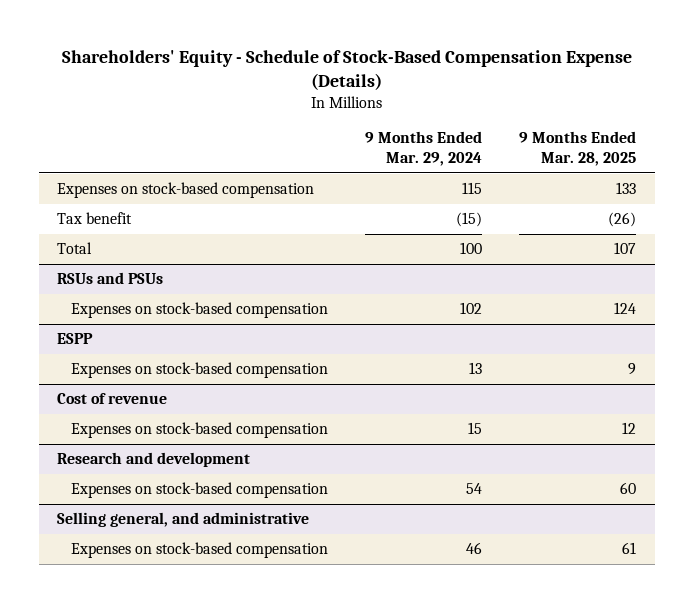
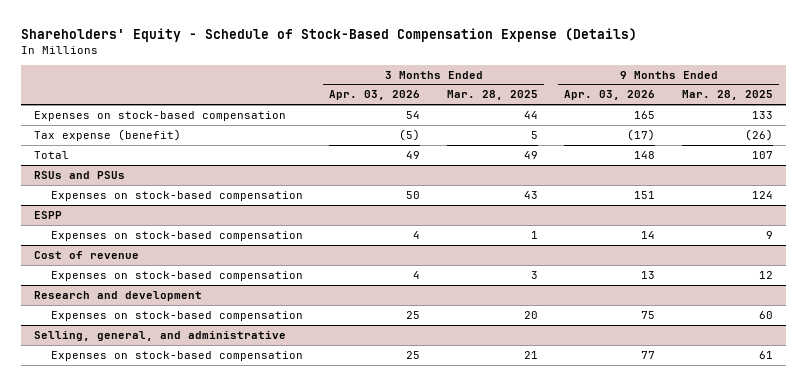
- | 9 Months Ended Mar. 29, 2024 | 9 Months Ended Mar. 28, 2025
+ | 3 Months Ended Apr. 03, 2026 | 3 Months Ended Mar. 28, 2025 | 9 Months Ended Apr. 03, 2026 | 9 Months Ended Mar. 28, 2025
- Tax benefit | (15) | (26)
+ Tax expense (benefit) | (5) | 5 | (17) | (26)
- Selling general, and administrative
+ Selling, general, and administrative

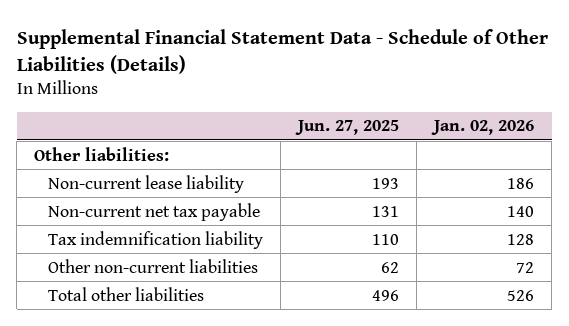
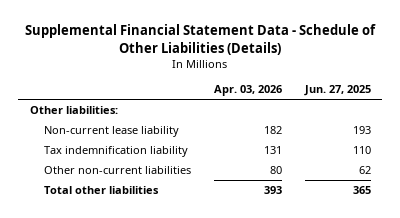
- | Jun. 27, 2025 | Jan. 02, 2026
+ | Apr. 03, 2026 | Jun. 27, 2025
- Non-current net tax payable | 131 | 140
- Total other liabilities | 496 | 526
+ Total other liabilities | 393 | 365

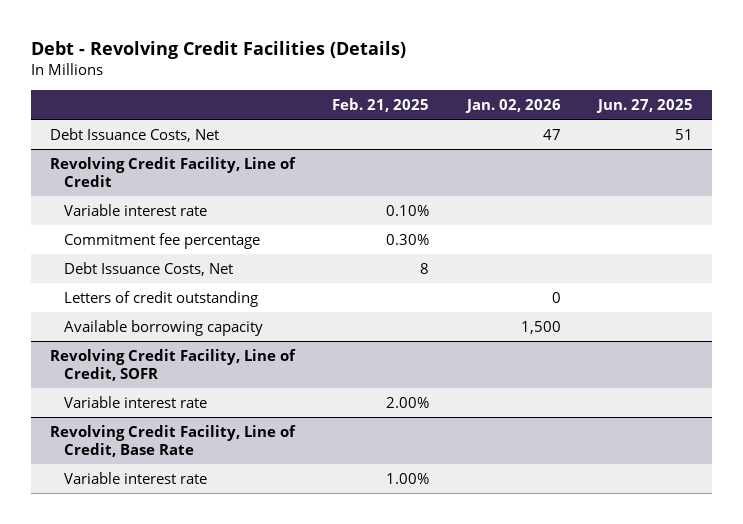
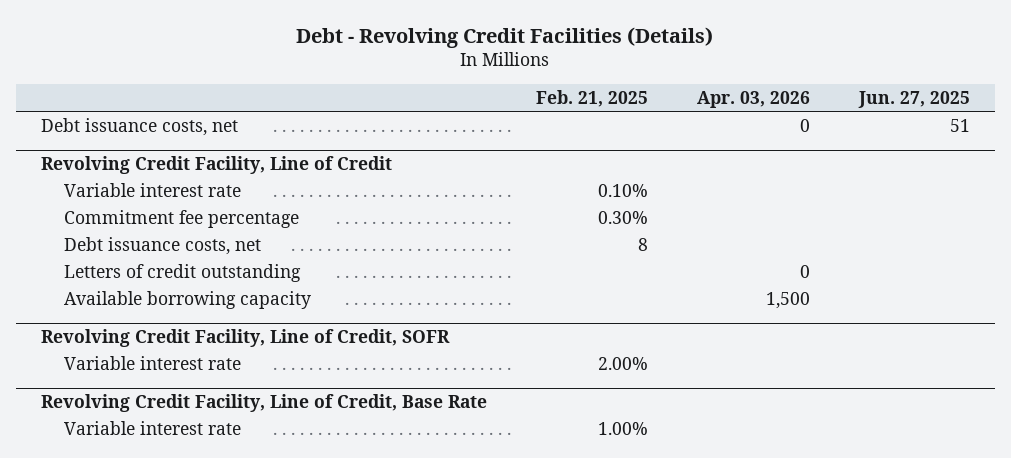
- | Feb. 21, 2025 | Jan. 02, 2026 | Jun. 27, 2025
+ | Feb. 21, 2025 | Apr. 03, 2026 | Jun. 27, 2025
- Debt Issuance Costs, Net | | 47 | 51
+ Debt issuance costs, net | | 0 | 51
@ Revolving Credit Facility, Line of Credit
- Debt Issuance Costs, Net | 8 | |
+ Debt issuance costs, net | 8 | |

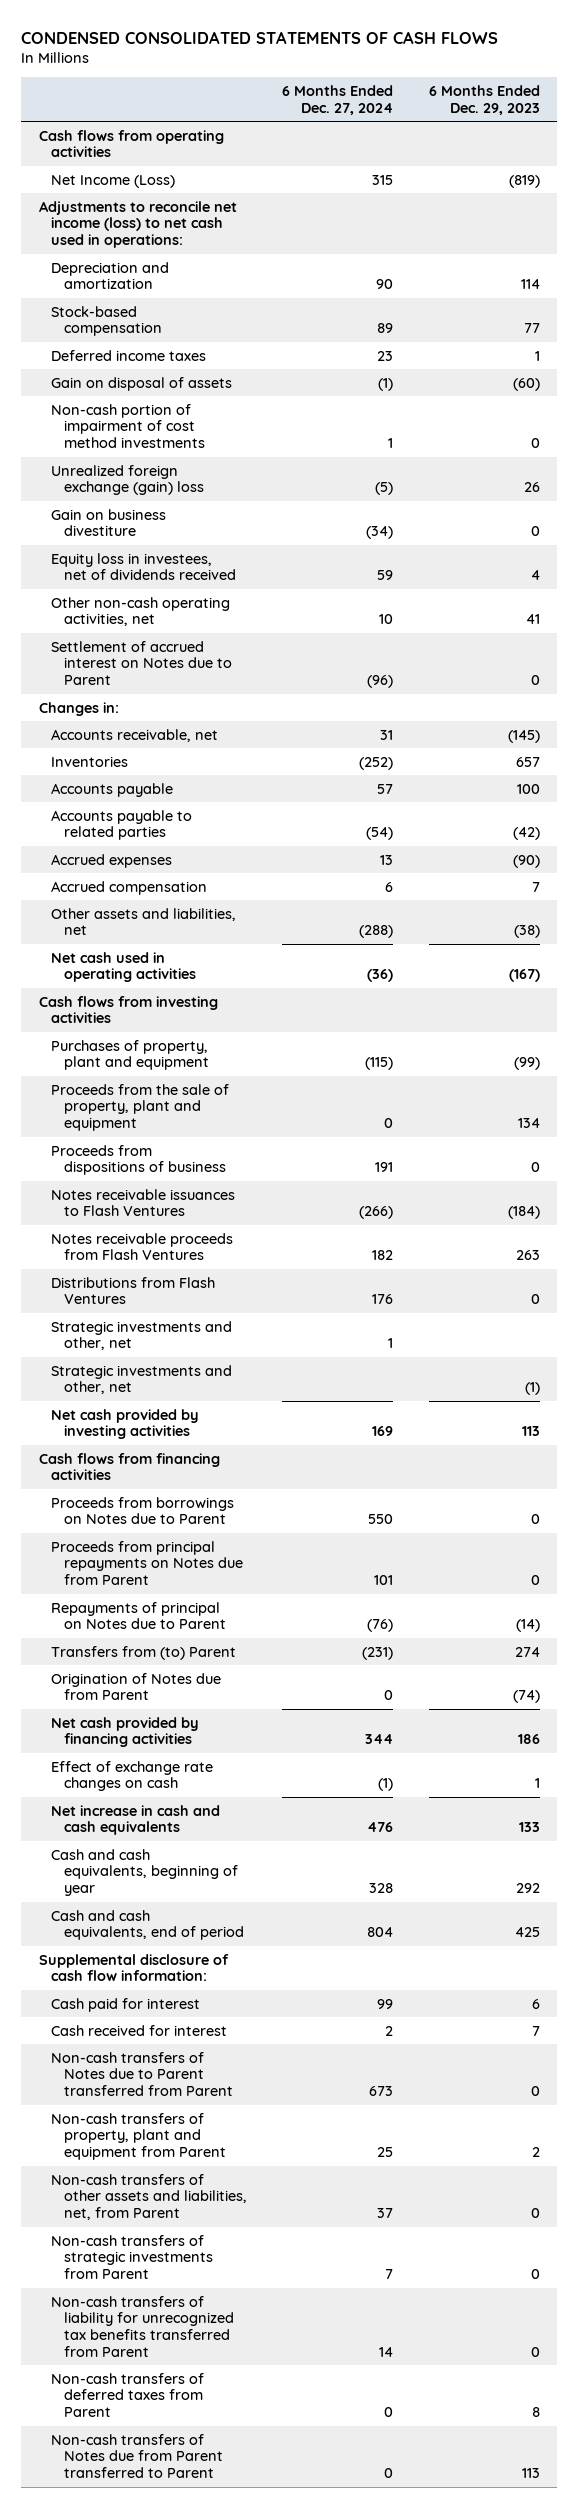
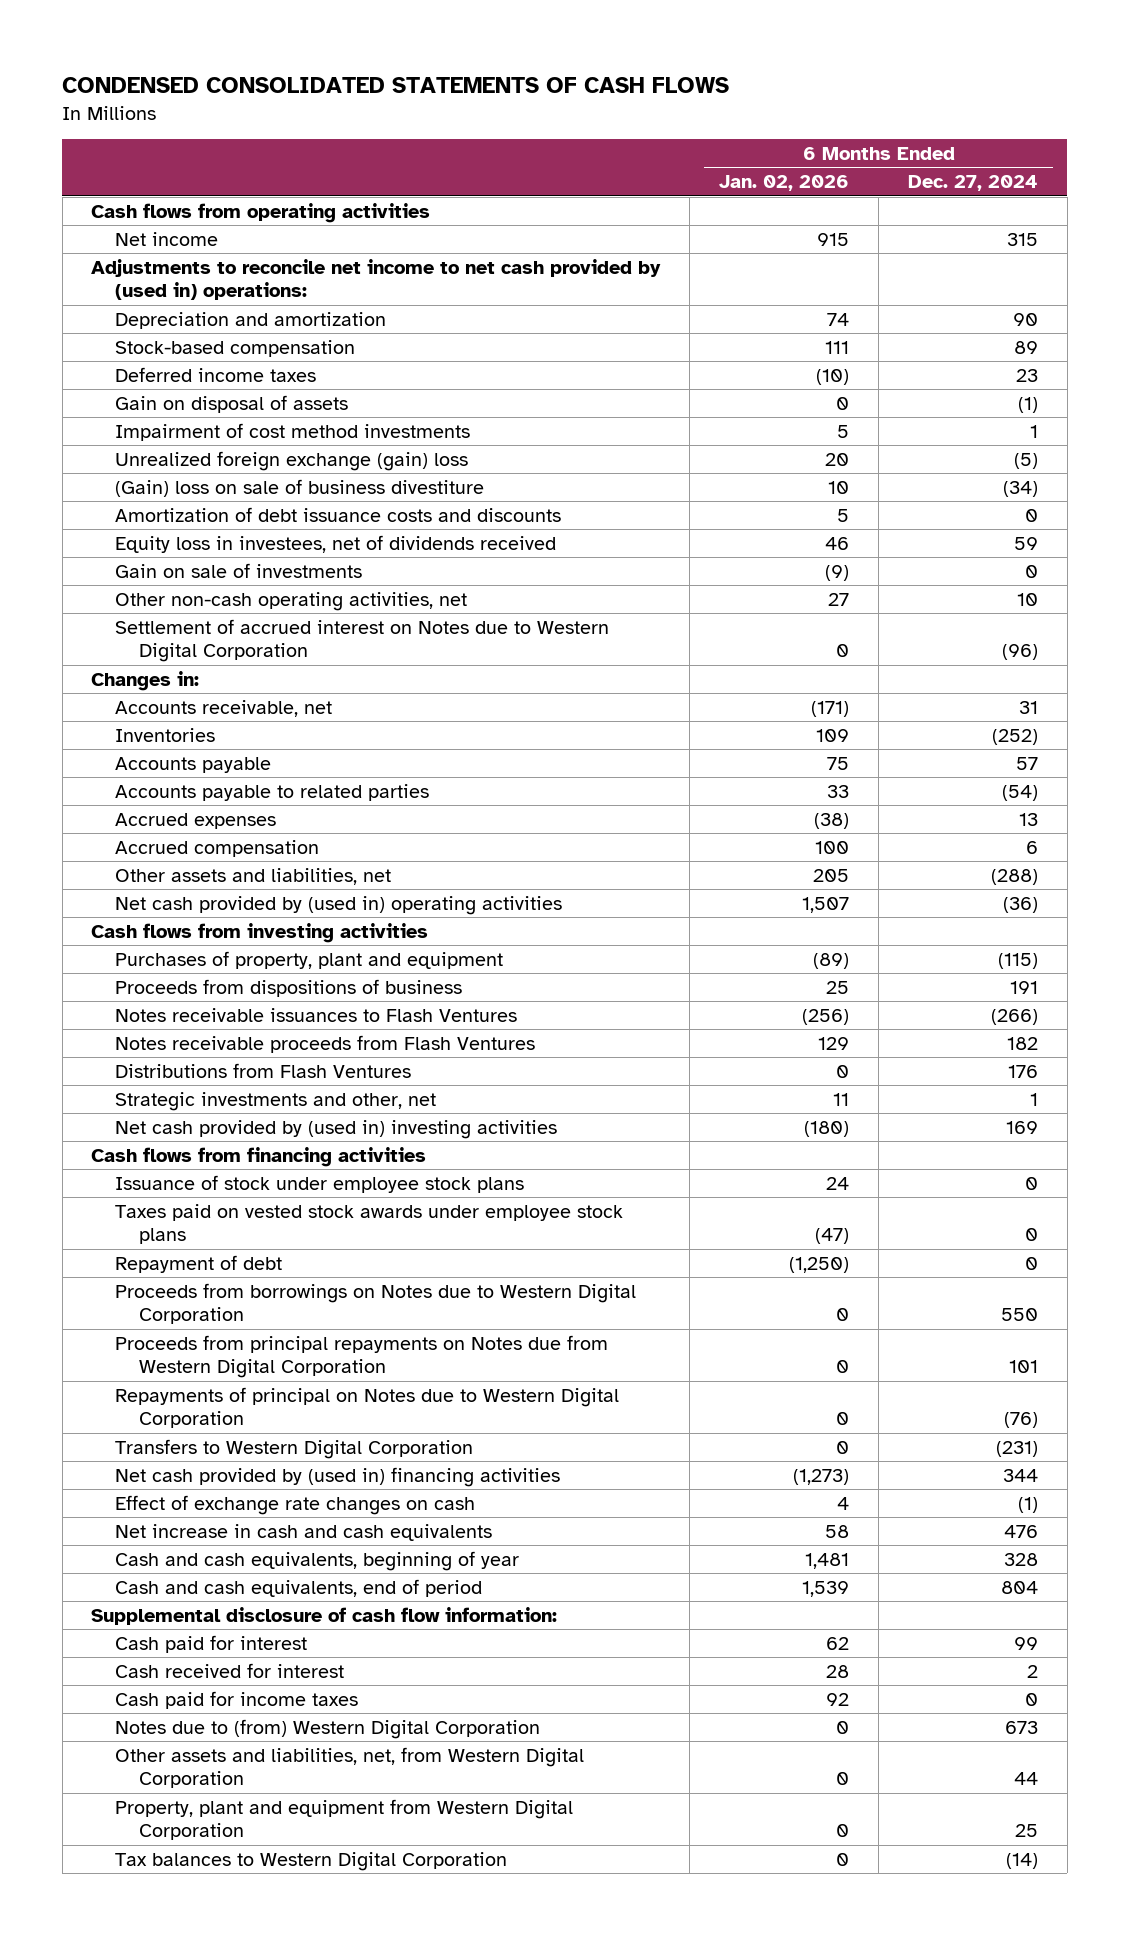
- | 6 Months Ended Dec. 27, 2024 | 6 Months Ended Dec. 29, 2023
+ | 6 Months Ended Jan. 02, 2026 | 6 Months Ended Dec. 27, 2024
- Net Income (Loss) | 315 | (819)
- Adjustments to reconcile net income (loss) to net cash used in operations:
+ Net income | 915 | 315
+ Adjustments to reconcile net income to net cash provided by (used in) operations:
- Non-cash portion of impairment of cost method investments | 1 | 0
+ Impairment of cost method investments | 5 | 1
- Gain on business divestiture | (34) | 0
+ (Gain) loss on sale of business divestiture | 10 | (34)
+ Amortization of debt issuance costs and discounts | 5 | 0
+ Gain on sale of investments | (9) | 0
- Settlement of accrued interest on Notes due to Parent | (96) | 0
+ Settlement of accrued interest on Notes due to Western Digital Corporation | 0 | (96)
- Net cash used in operating activities | (36) | (167)
+ Net cash provided by (used in) operating activities | 1,507 | (36)
- Proceeds from the sale of property, plant and equipment | 0 | 134
- Strategic investments and other, net | | (1)
- Net cash provided by investing activities | 169 | 113
+ Net cash provided by (used in) investing activities | (180) | 169
- Proceeds from borrowings on Notes due to Parent | 550 | 0
- Proceeds from principal repayments on Notes due from Parent | 101 | 0
- Repayments of principal on Notes due to Parent | (76) | (14)
- Transfers from (to) Parent | (231) | 274
- Origination of Notes due from Parent | 0 | (74)
- Net cash provided by financing activities | 344 | 186
+ Issuance of stock under employee stock plans | 24 | 0
+ Taxes paid on vested stock awards under employee stock plans | (47) | 0
+ Repayment of debt | (1,250) | 0
+ Proceeds from borrowings on Notes due to Western Digital Corporation | 0 | 550
+ Proceeds from principal repayments on Notes due from Western Digital Corporation | 0 | 101
+ Repayments of principal on Notes due to Western Digital Corporation | 0 | (76)
+ Transfers to Western Digital Corporation | 0 | (231)
+ Net cash provided by (used in) financing activities | (1,273) | 344
- Non-cash transfers of Notes due to Parent transferred from Parent | 673 | 0
- Non-cash transfers of property, plant and equipment from Parent | 25 | 2
- Non-cash transfers of other assets and liabilities, net, from Parent | 37 | 0
- Non-cash transfers of strategic investments from Parent | 7 | 0
- Non-cash transfers of liability for unrecognized tax benefits transferred from Parent | 14 | 0
- Non-cash transfers of deferred taxes from Parent | 0 | 8
- Non-cash transfers of Notes due from Parent transferred to Parent | 0 | 113
+ Cash paid for income taxes | 92 | 0
+ Notes due to (from) Western Digital Corporation | 0 | 673
+ Other assets and liabilities, net, from Western Digital Corporation | 0 | 44
+ Property, plant and equipment from Western Digital Corporation | 0 | 25
+ Tax balances to Western Digital Corporation | 0 | (14)

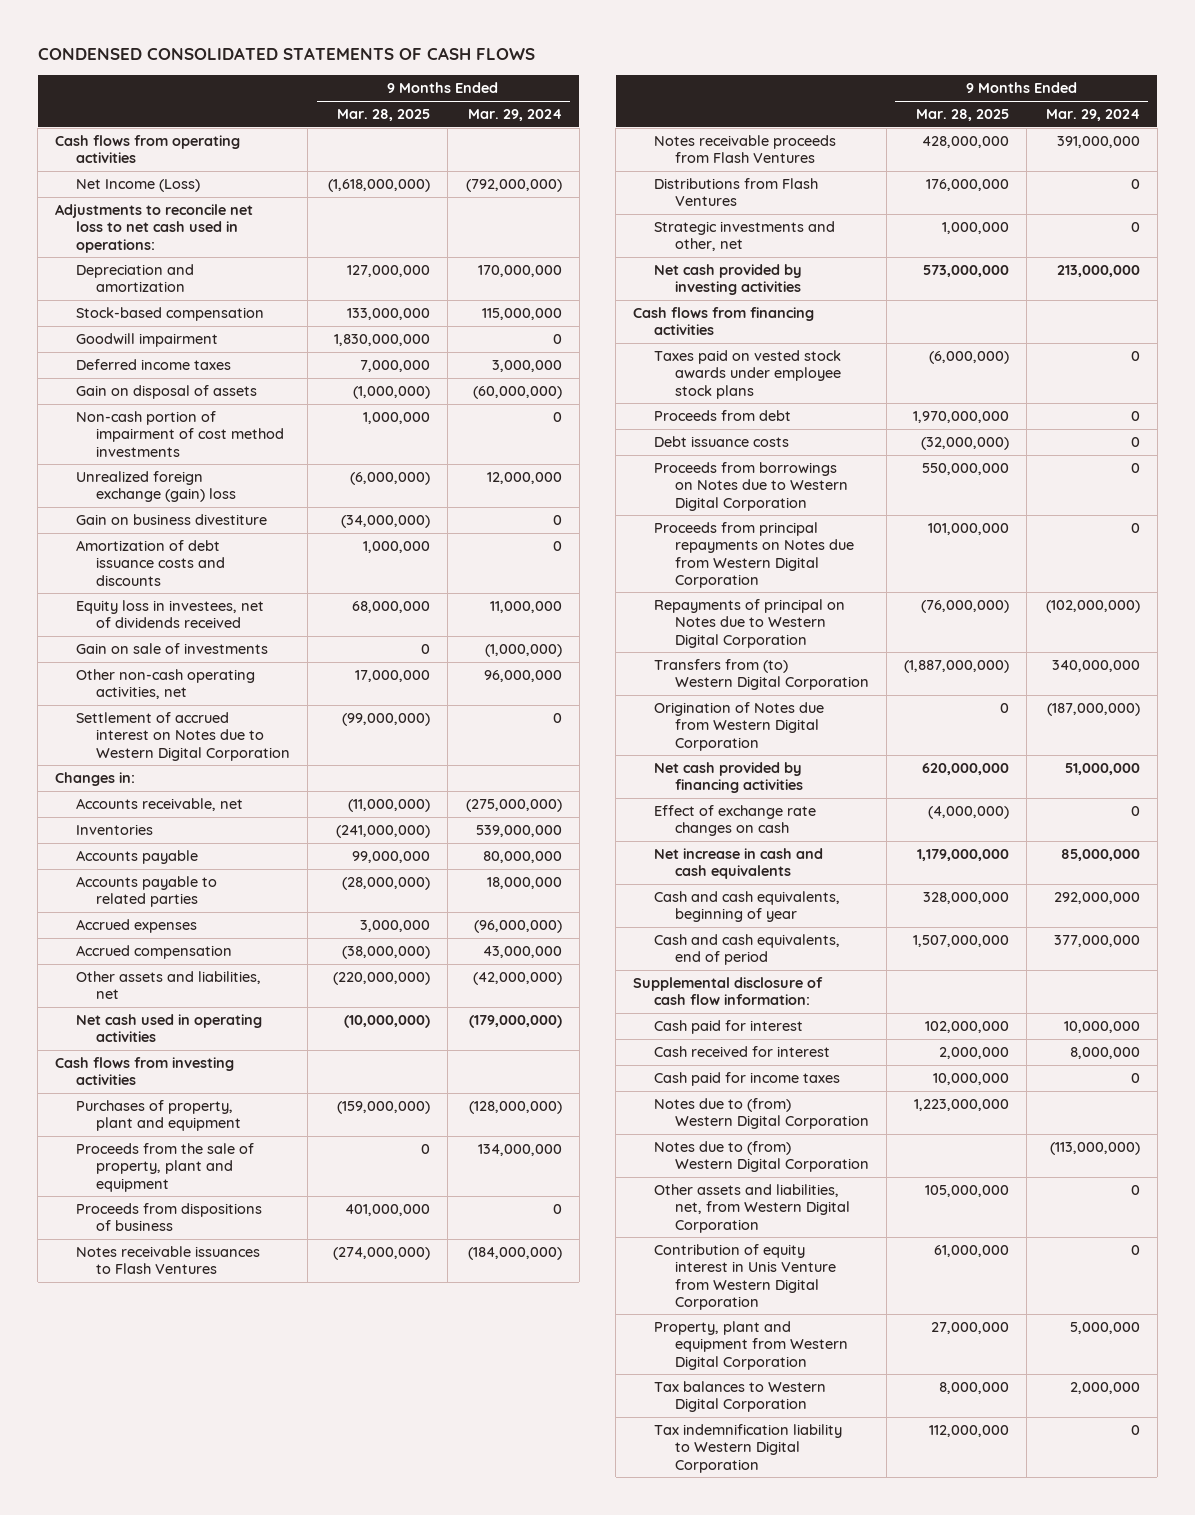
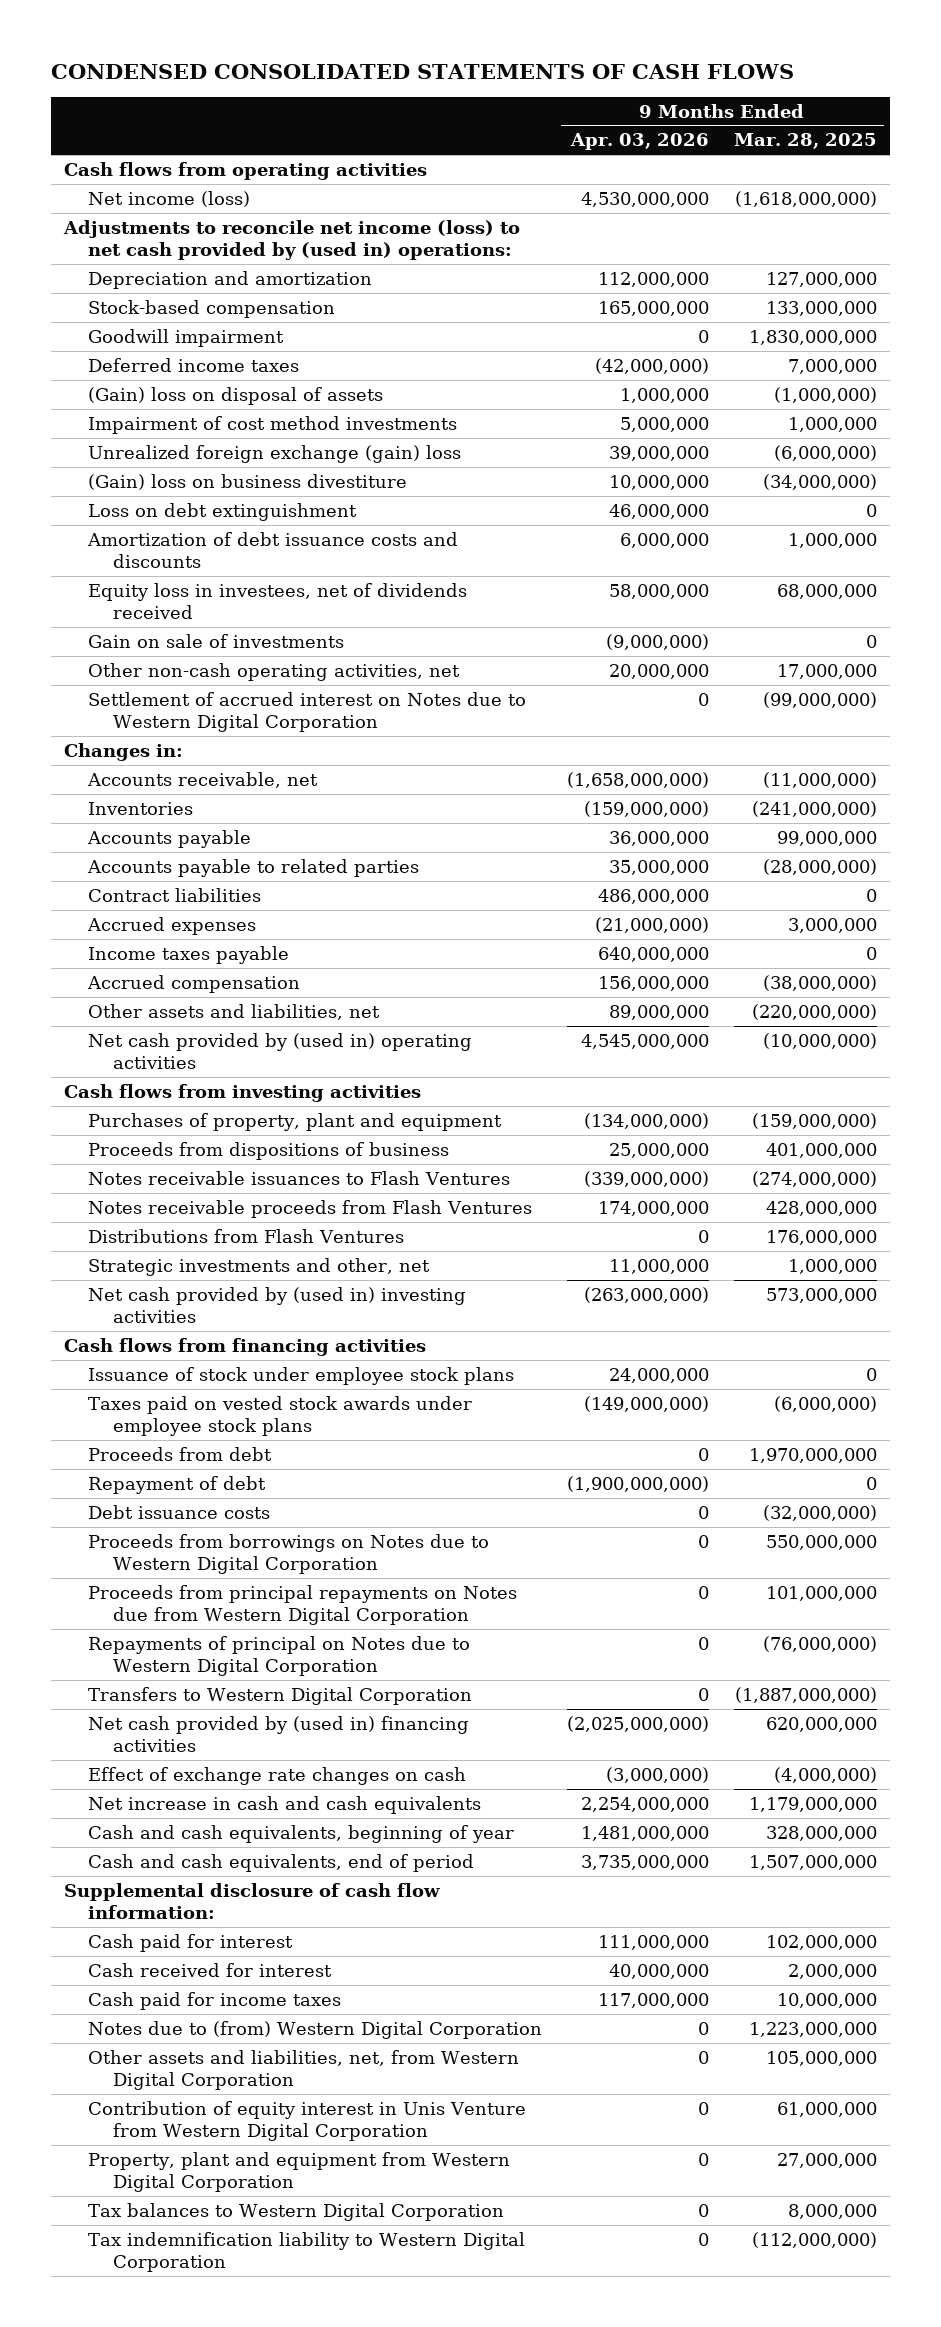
- | 9 Months Ended Mar. 28, 2025 | 9 Months Ended Mar. 29, 2024
+ | 9 Months Ended Apr. 03, 2026 | 9 Months Ended Mar. 28, 2025
- Net Income (Loss) | (1,618,000,000) | (792,000,000)
- Adjustments to reconcile net loss to net cash used in operations:
+ Net income (loss) | 4,530,000,000 | (1,618,000,000)
+ Adjustments to reconcile net income (loss) to net cash provided by (used in) operations:
- Gain on disposal of assets | (1,000,000) | (60,000,000)
- Non-cash portion of impairment of cost method investments | 1,000,000 | 0
+ (Gain) loss on disposal of assets | 1,000,000 | (1,000,000)
+ Impairment of cost method investments | 5,000,000 | 1,000,000
- Gain on business divestiture | (34,000,000) | 0
+ (Gain) loss on business divestiture | 10,000,000 | (34,000,000)
+ Loss on debt extinguishment | 46,000,000 | 0
+ Contract liabilities | 486,000,000 | 0
+ Income taxes payable | 640,000,000 | 0
- Net cash used in operating activities | (10,000,000) | (179,000,000)
+ Net cash provided by (used in) operating activities | 4,545,000,000 | (10,000,000)
- Proceeds from the sale of property, plant and equipment | 0 | 134,000,000
- Net cash provided by investing activities | 573,000,000 | 213,000,000
+ Net cash provided by (used in) investing activities | (263,000,000) | 573,000,000
+ Issuance of stock under employee stock plans | 24,000,000 | 0
+ Repayment of debt | (1,900,000,000) | 0
- Transfers from (to) Western Digital Corporation | (1,887,000,000) | 340,000,000
- Origination of Notes due from Western Digital Corporation | 0 | (187,000,000)
- Net cash provided by financing activities | 620,000,000 | 51,000,000
+ Transfers to Western Digital Corporation | 0 | (1,887,000,000)
+ Net cash provided by (used in) financing activities | (2,025,000,000) | 620,000,000
- Notes due to (from) Western Digital Corporation | | (113,000,000)
- Tax indemnification liability to Western Digital Corporation | 112,000,000 | 0
+ Tax indemnification liability to Western Digital Corporation | 0 | (112,000,000)

